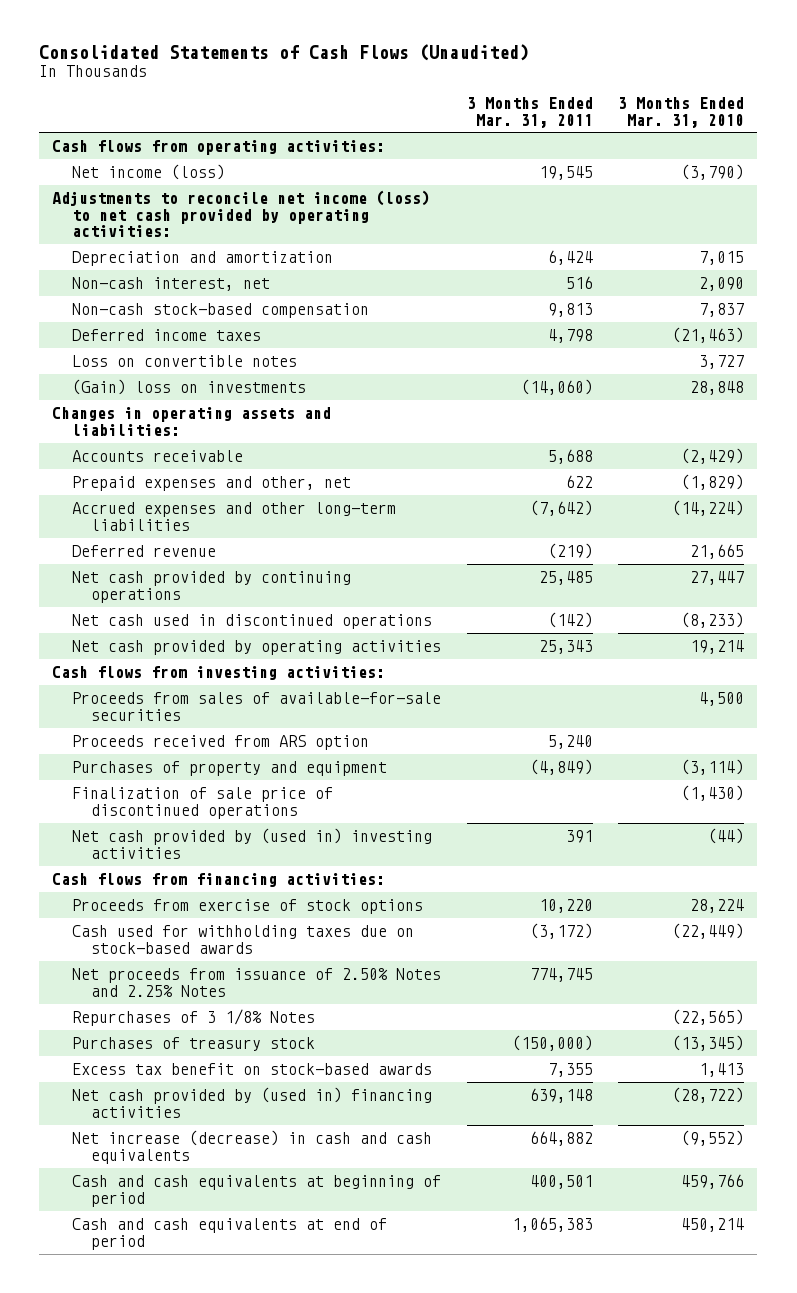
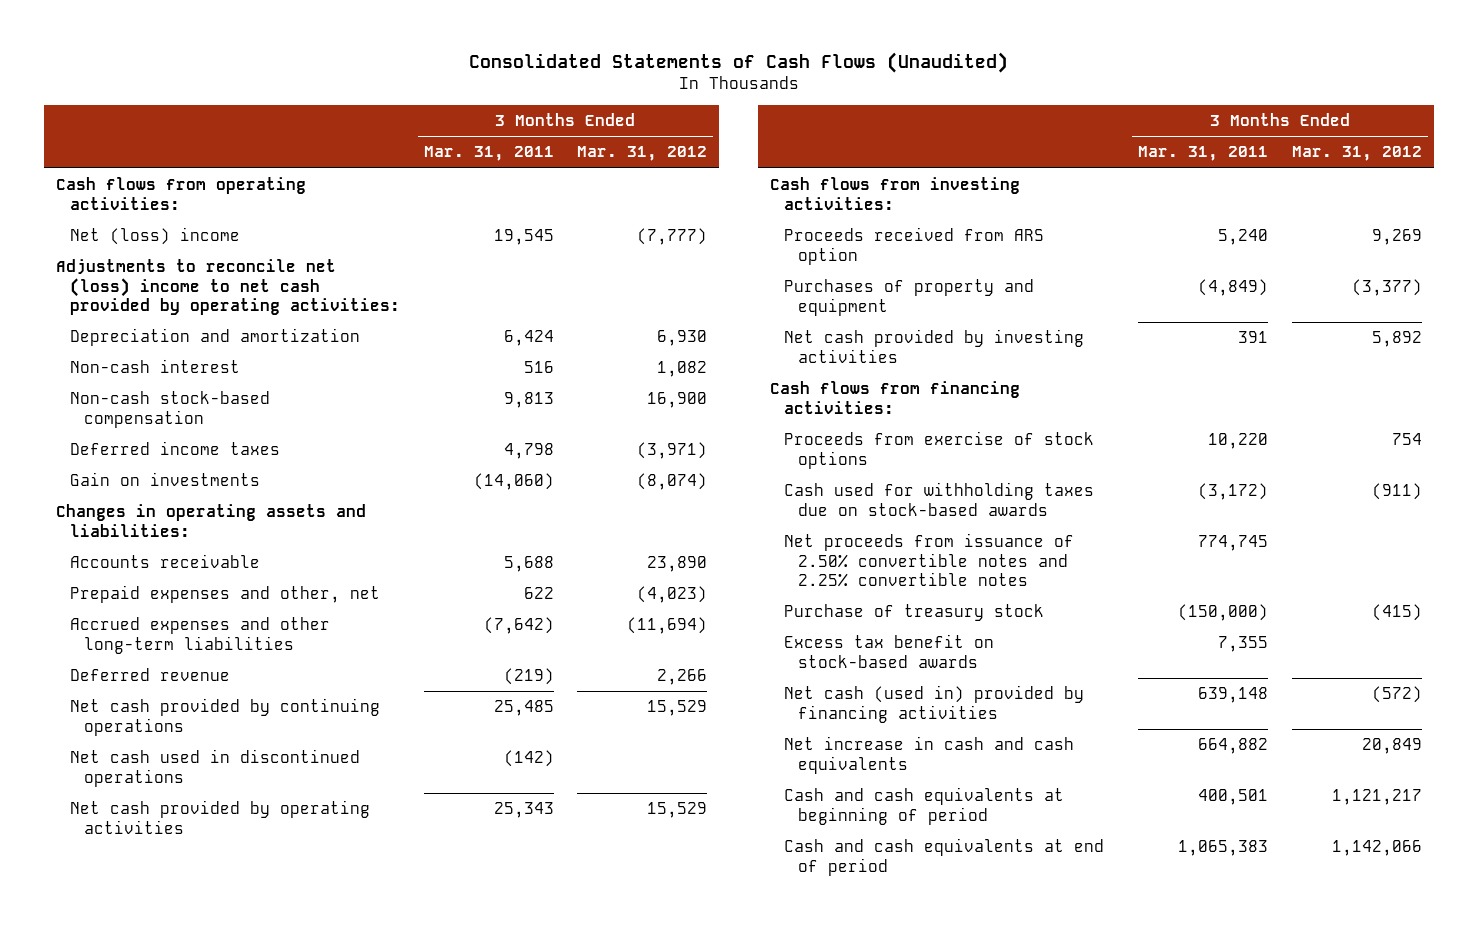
- | 3 Months Ended Mar. 31, 2011 | 3 Months Ended Mar. 31, 2010
+ | 3 Months Ended Mar. 31, 2011 | 3 Months Ended Mar. 31, 2012
- Net income (loss) | 19,545 | (3,790)
- Adjustments to reconcile net income (loss) to net cash provided by operating activities:
+ Net (loss) income | 19,545 | (7,777)
+ Adjustments to reconcile net (loss) income to net cash provided by operating activities:
- Non-cash interest, net | 516 | 2,090
+ Non-cash interest | 516 | 1,082
- Loss on convertible notes | | 3,727
- (Gain) loss on investments | (14,060) | 28,848
+ Gain on investments | (14,060) | (8,074)
- Proceeds from sales of available-for-sale securities | | 4,500
- Finalization of sale price of discontinued operations | | (1,430)
- Net cash provided by (used in) investing activities | 391 | (44)
+ Net cash provided by investing activities | 391 | 5,892
- Net proceeds from issuance of 2.50% Notes and 2.25% Notes | 774,745 |
- Repurchases of 3 1/8% Notes | | (22,565)
- Purchases of treasury stock | (150,000) | (13,345)
+ Net proceeds from issuance of 2.50% convertible notes and 2.25% convertible notes | 774,745 |
+ Purchase of treasury stock | (150,000) | (415)
- Net cash provided by (used in) financing activities | 639,148 | (28,722)
- Net increase (decrease) in cash and cash equivalents | 664,882 | (9,552)
+ Net cash (used in) provided by financing activities | 639,148 | (572)
+ Net increase in cash and cash equivalents | 664,882 | 20,849

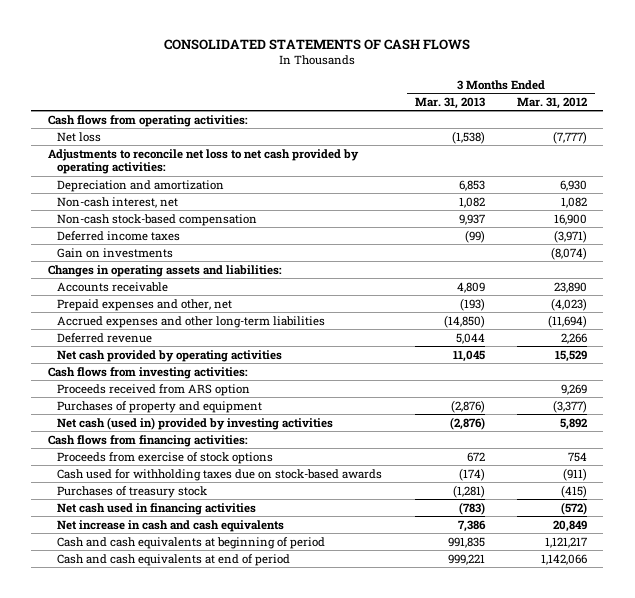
- Consolidated Statements of Cash Flows (Unaudited)
+ CONSOLIDATED STATEMENTS OF CASH FLOWS
- | 3 Months Ended Mar. 31, 2011 | 3 Months Ended Mar. 31, 2012
+ | 3 Months Ended Mar. 31, 2013 | 3 Months Ended Mar. 31, 2012
- Net (loss) income | 19,545 | (7,777)
- Adjustments to reconcile net (loss) income to net cash provided by operating activities:
+ Net loss | (1,538) | (7,777)
+ Adjustments to reconcile net loss to net cash provided by operating activities:
- Non-cash interest | 516 | 1,082
+ Non-cash interest, net | 1,082 | 1,082
- Net cash provided by continuing operations | 25,485 | 15,529
- Net cash used in discontinued operations | (142) |
- Net cash provided by investing activities | 391 | 5,892
+ Net cash (used in) provided by investing activities | (2,876) | 5,892
- Net proceeds from issuance of 2.50% convertible notes and 2.25% convertible notes | 774,745 |
- Purchase of treasury stock | (150,000) | (415)
- Excess tax benefit on stock-based awards | 7,355 |
- Net cash (used in) provided by financing activities | 639,148 | (572)
+ Purchases of treasury stock | (1,281) | (415)
+ Net cash used in financing activities | (783) | (572)

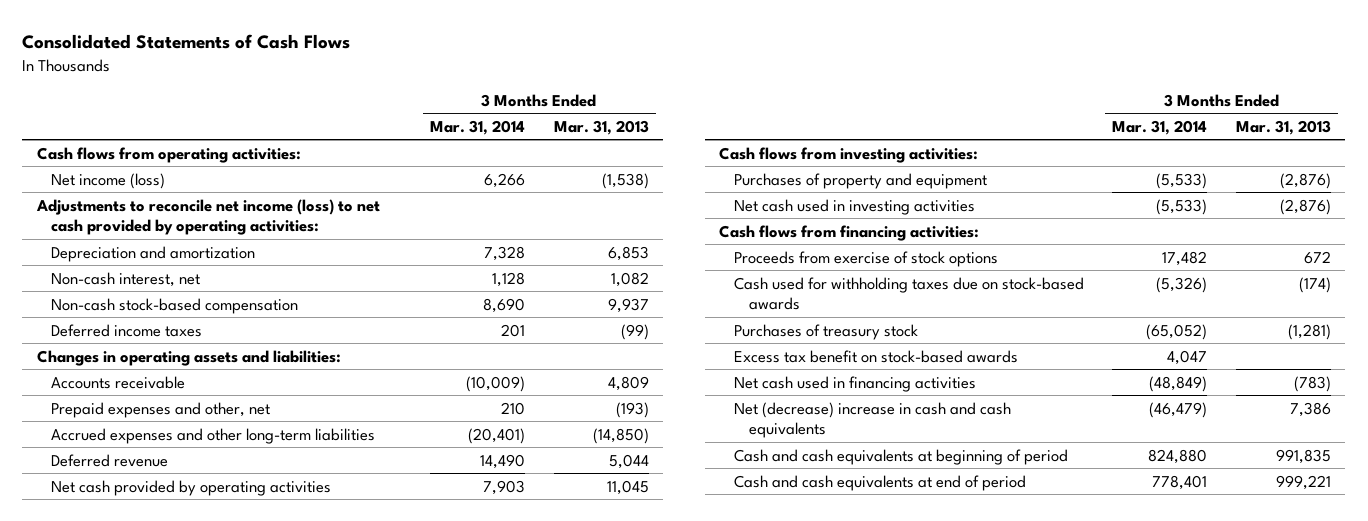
- CONSOLIDATED STATEMENTS OF CASH FLOWS
+ Consolidated Statements of Cash Flows
- | 3 Months Ended Mar. 31, 2013 | 3 Months Ended Mar. 31, 2012
+ | 3 Months Ended Mar. 31, 2014 | 3 Months Ended Mar. 31, 2013
- Net loss | (1,538) | (7,777)
- Adjustments to reconcile net loss to net cash provided by operating activities:
+ Net income (loss) | 6,266 | (1,538)
+ Adjustments to reconcile net income (loss) to net cash provided by operating activities:
- Gain on investments | | (8,074)
- Proceeds received from ARS option | | 9,269
- Net cash (used in) provided by investing activities | (2,876) | 5,892
+ Net cash used in investing activities | (5,533) | (2,876)
+ Excess tax benefit on stock-based awards | 4,047 |
- Net increase in cash and cash equivalents | 7,386 | 20,849
+ Net (decrease) increase in cash and cash equivalents | (46,479) | 7,386

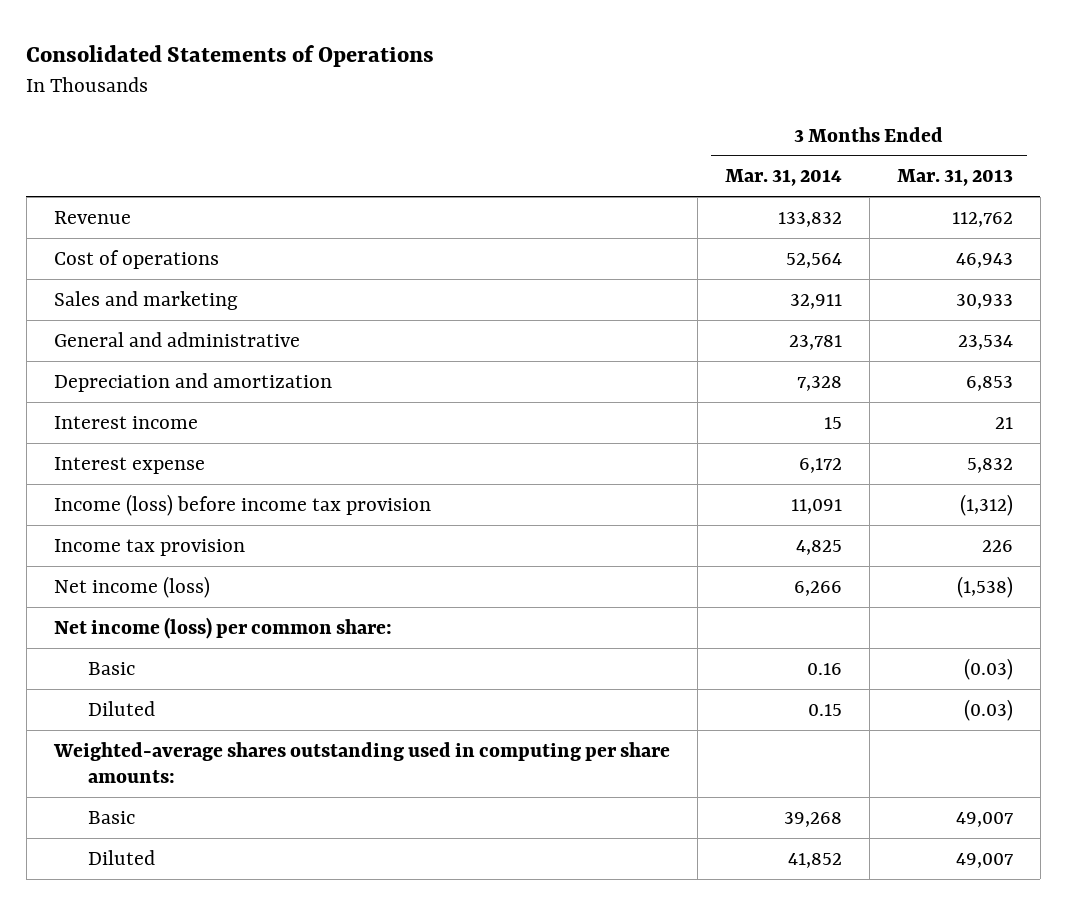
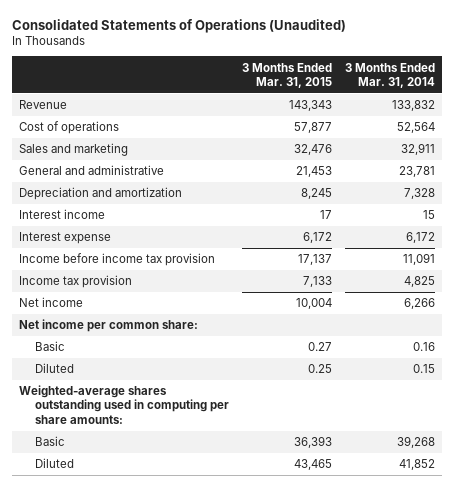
- Consolidated Statements of Operations
+ Consolidated Statements of Operations (Unaudited)
- | 3 Months Ended Mar. 31, 2014 | 3 Months Ended Mar. 31, 2013
+ | 3 Months Ended Mar. 31, 2015 | 3 Months Ended Mar. 31, 2014
- Income (loss) before income tax provision | 11,091 | (1,312)
+ Income before income tax provision | 17,137 | 11,091
- Net income (loss) | 6,266 | (1,538)
- Net income (loss) per common share:
+ Net income | 10,004 | 6,266
+ Net income per common share:

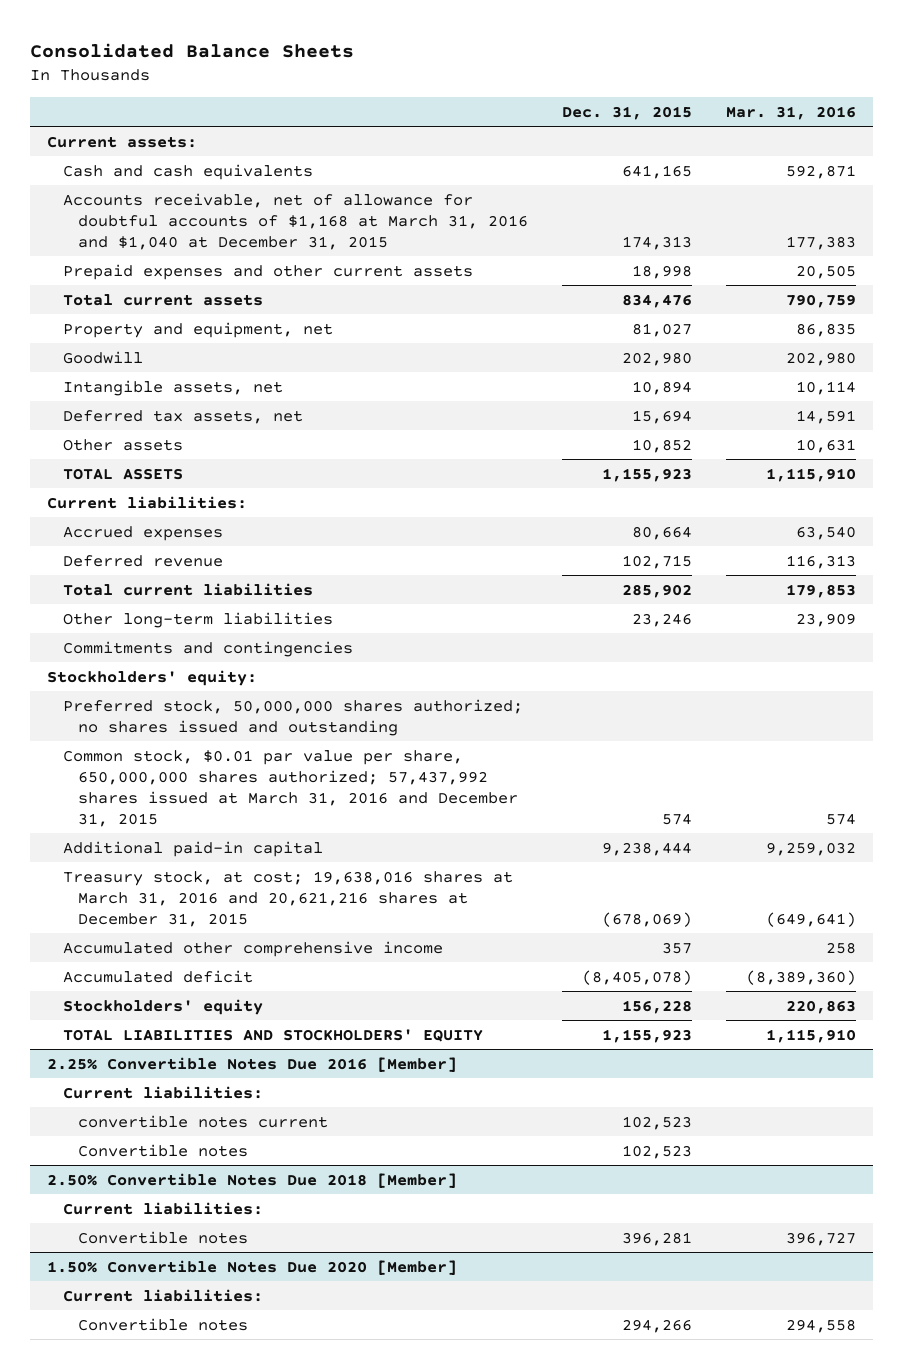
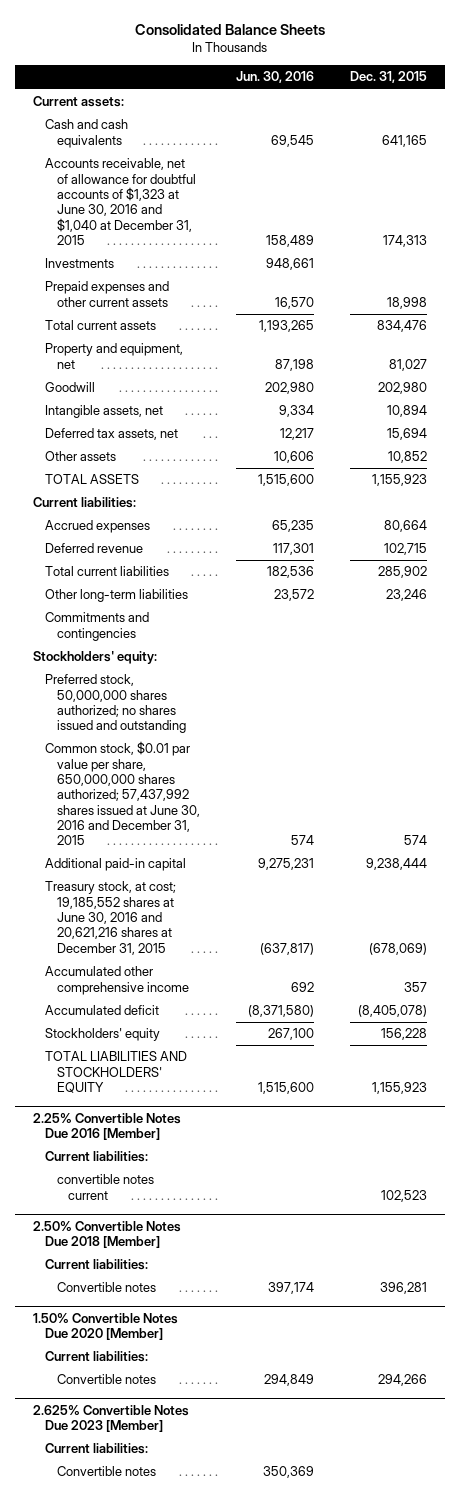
- | Dec. 31, 2015 | Mar. 31, 2016
+ | Jun. 30, 2016 | Dec. 31, 2015
- Accounts receivable, net of allowance for doubtful accounts of $1,168 at March 31, 2016 and $1,040 at December 31, 2015 | 174,313 | 177,383
+ Accounts receivable, net of allowance for doubtful accounts of $1,323 at June 30, 2016 and $1,040 at December 31, 2015 | 158,489 | 174,313
+ Investments | 948,661 |
- Common stock, $0.01 par value per share, 650,000,000 shares authorized; 57,437,992 shares issued at March 31, 2016 and December 31, 2015 | 574 | 574
+ Common stock, $0.01 par value per share, 650,000,000 shares authorized; 57,437,992 shares issued at June 30, 2016 and December 31, 2015 | 574 | 574
- Treasury stock, at cost; 19,638,016 shares at March 31, 2016 and 20,621,216 shares at December 31, 2015 | (678,069) | (649,641)
+ Treasury stock, at cost; 19,185,552 shares at June 30, 2016 and 20,621,216 shares at December 31, 2015 | (637,817) | (678,069)
@ 2.25% Convertible Notes Due 2016 [Member]
- Convertible notes | 102,523 |
+ 2.625% Convertible Notes Due 2023 [Member]
+ Current liabilities:
+ Convertible notes | 350,369 |

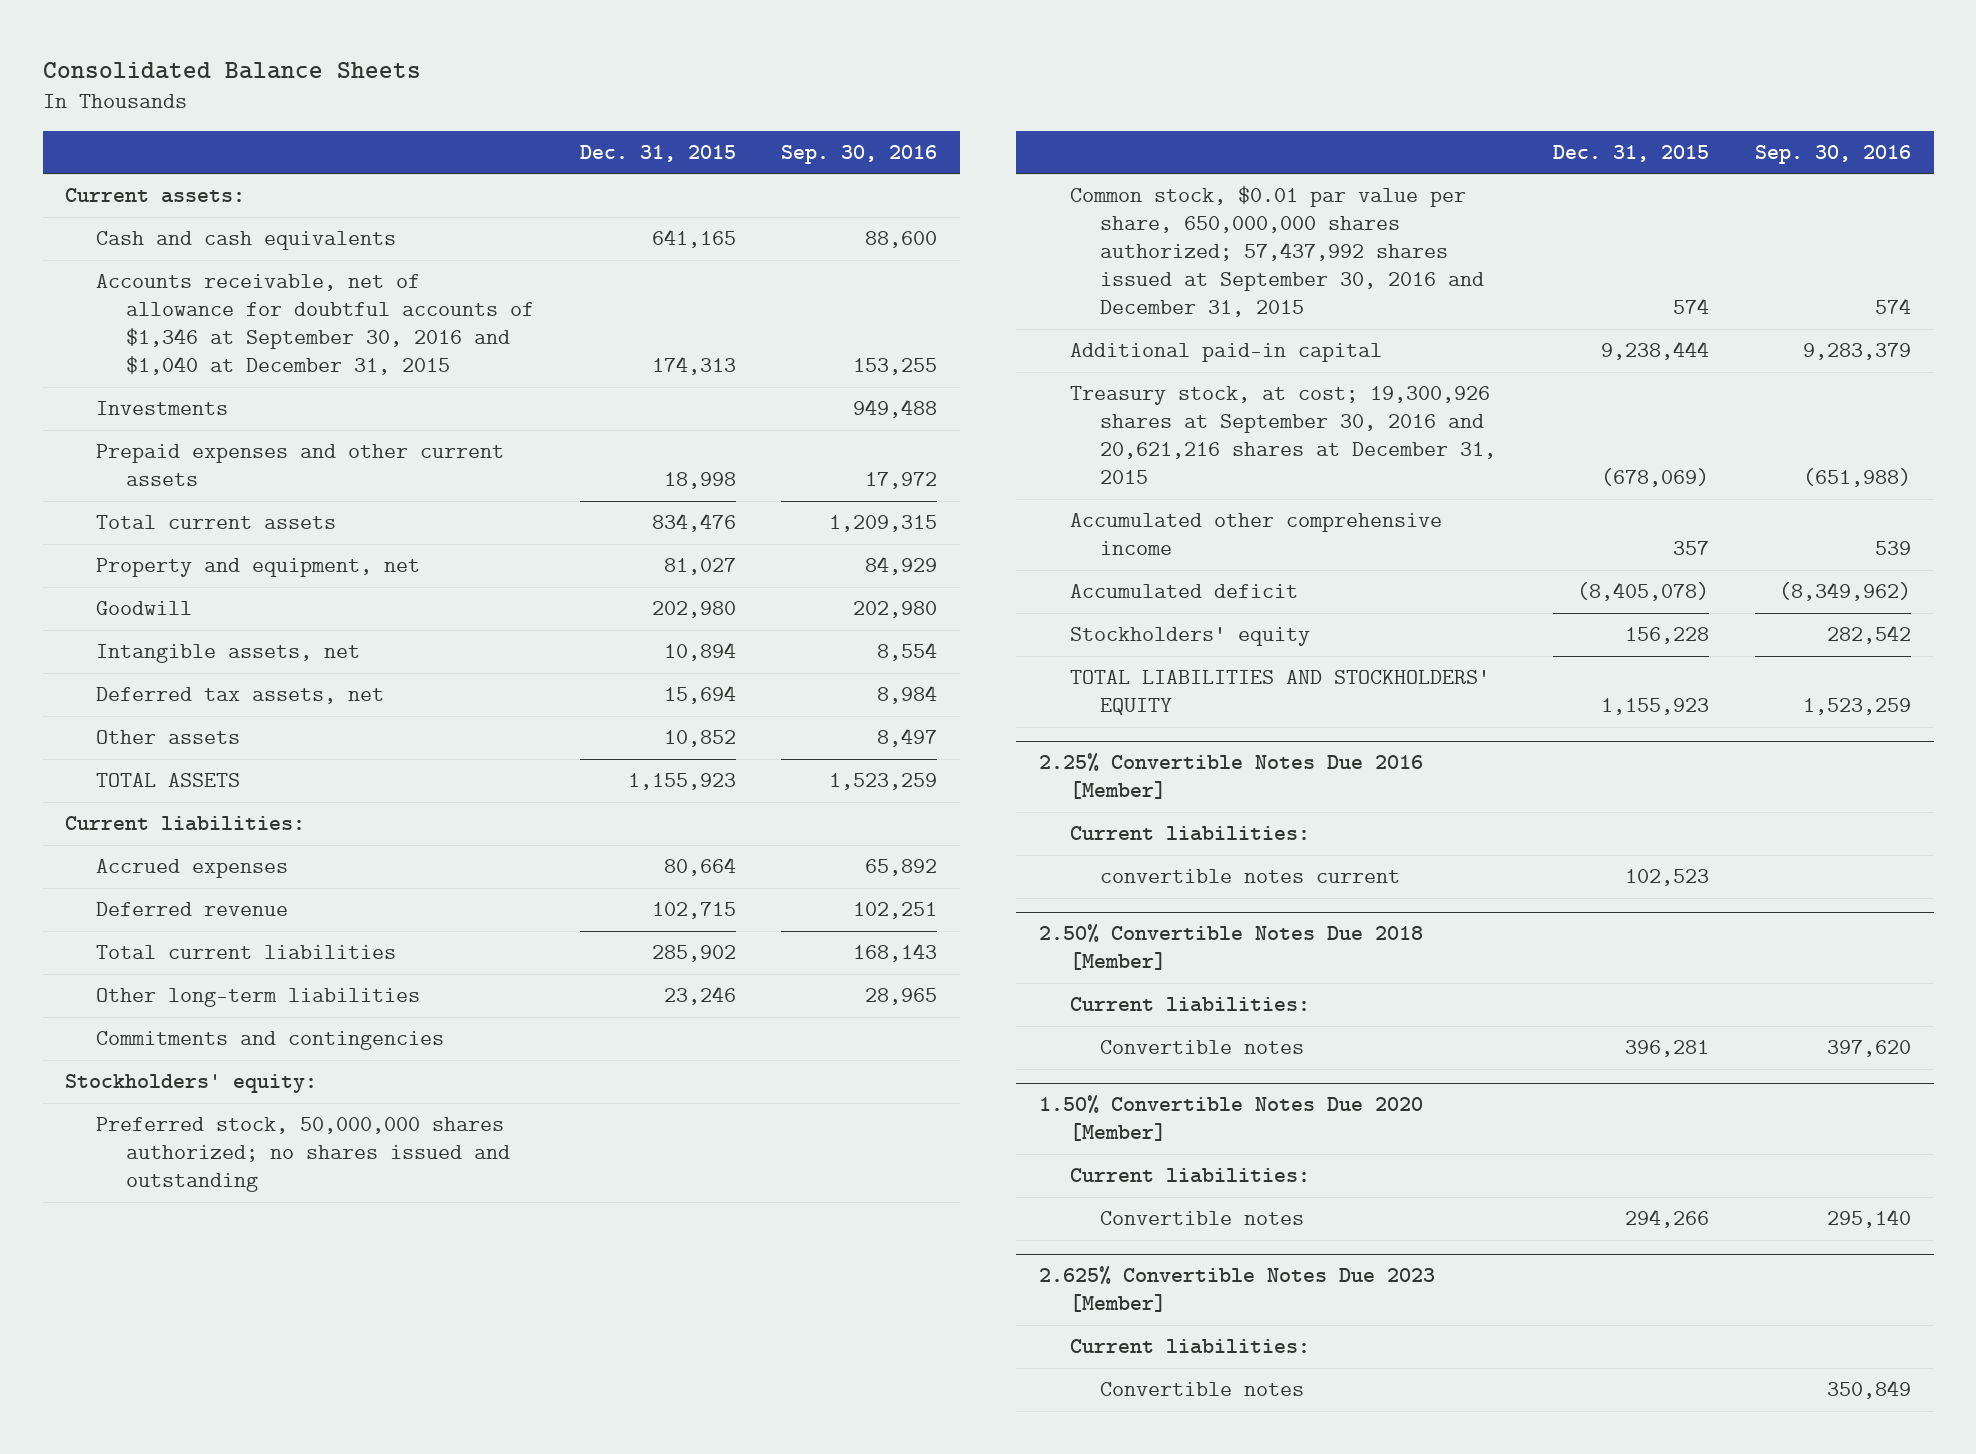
- | Jun. 30, 2016 | Dec. 31, 2015
+ | Dec. 31, 2015 | Sep. 30, 2016
- Accounts receivable, net of allowance for doubtful accounts of $1,323 at June 30, 2016 and $1,040 at December 31, 2015 | 158,489 | 174,313
+ Accounts receivable, net of allowance for doubtful accounts of $1,346 at September 30, 2016 and $1,040 at December 31, 2015 | 174,313 | 153,255
- Common stock, $0.01 par value per share, 650,000,000 shares authorized; 57,437,992 shares issued at June 30, 2016 and December 31, 2015 | 574 | 574
+ Common stock, $0.01 par value per share, 650,000,000 shares authorized; 57,437,992 shares issued at September 30, 2016 and December 31, 2015 | 574 | 574
- Treasury stock, at cost; 19,185,552 shares at June 30, 2016 and 20,621,216 shares at December 31, 2015 | (637,817) | (678,069)
+ Treasury stock, at cost; 19,300,926 shares at September 30, 2016 and 20,621,216 shares at December 31, 2015 | (678,069) | (651,988)

